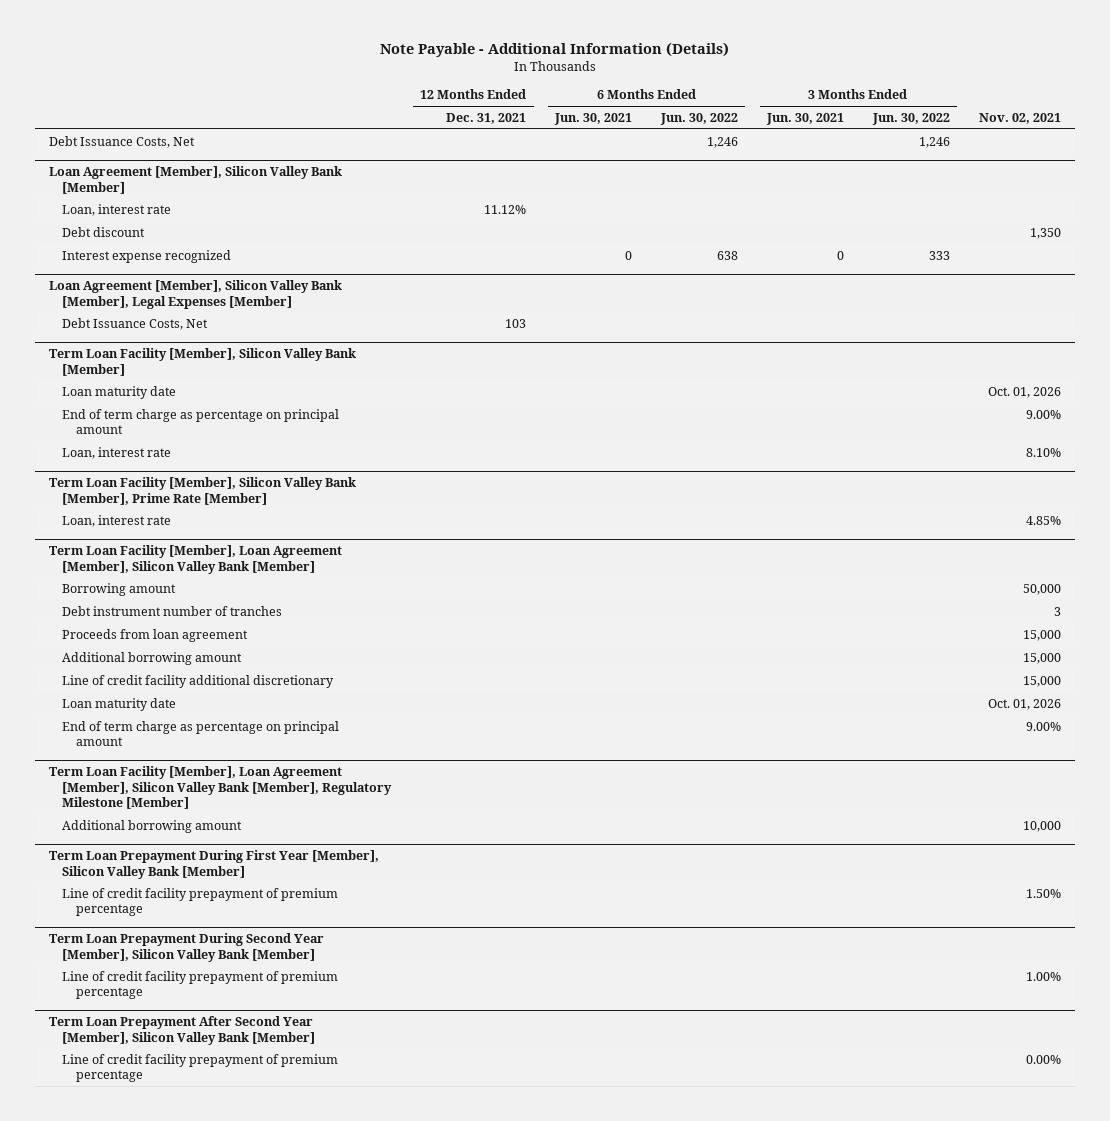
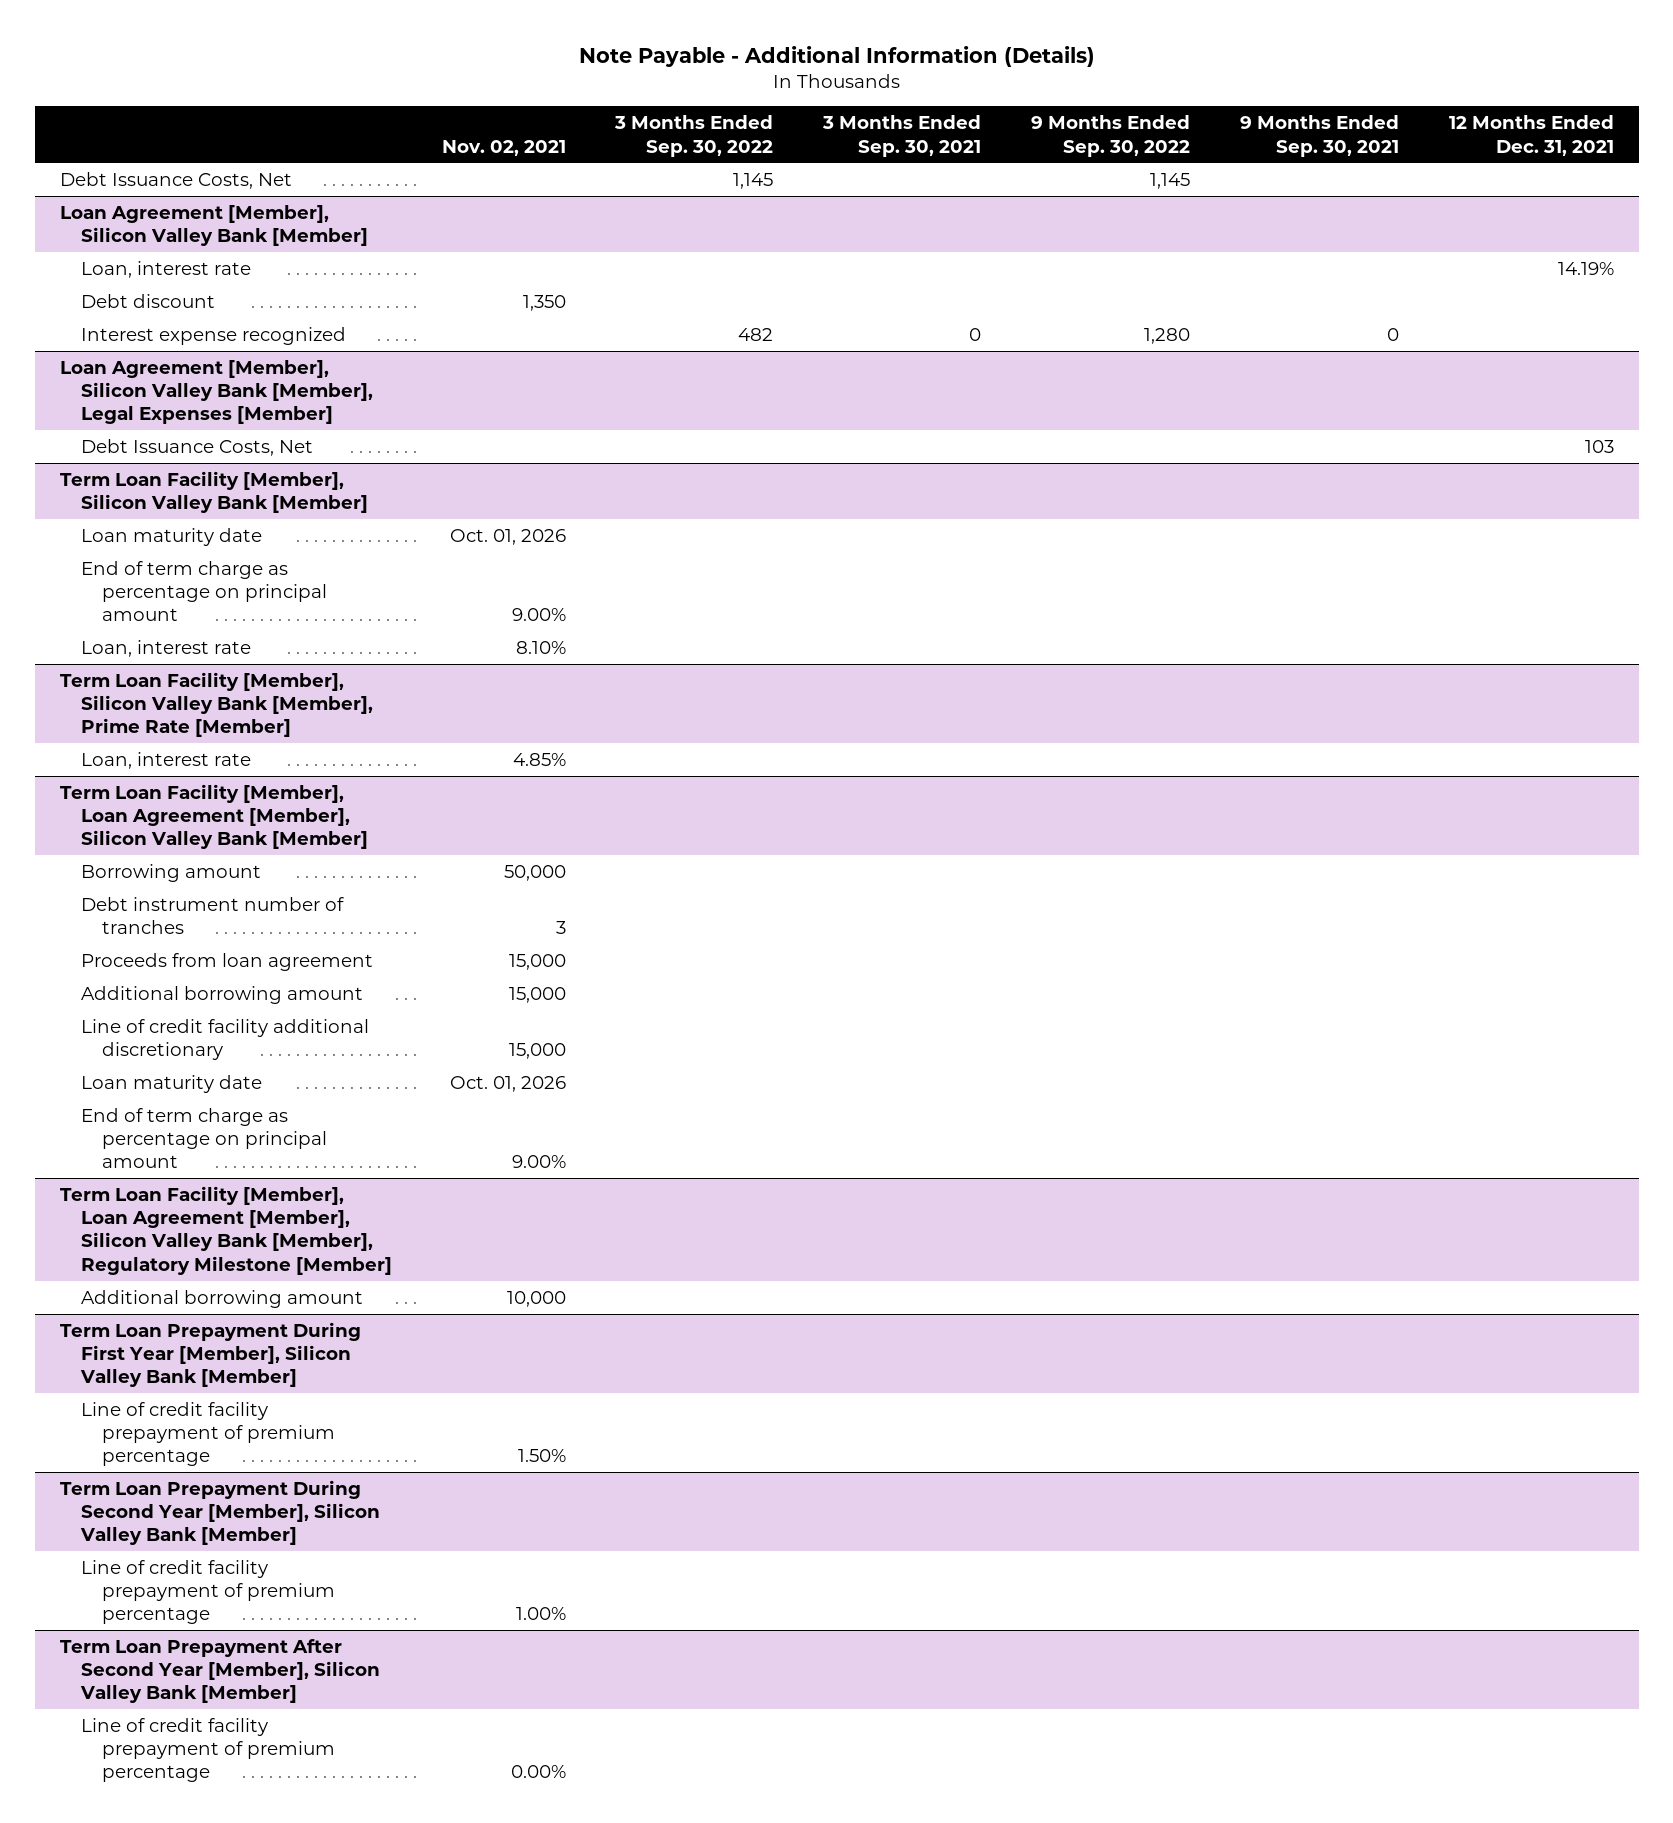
- | 12 Months Ended Dec. 31, 2021 | 6 Months Ended Jun. 30, 2021 | 6 Months Ended Jun. 30, 2022 | 3 Months Ended Jun. 30, 2021 | 3 Months Ended Jun. 30, 2022 | Nov. 02, 2021
+ | Nov. 02, 2021 | 3 Months Ended Sep. 30, 2022 | 3 Months Ended Sep. 30, 2021 | 9 Months Ended Sep. 30, 2022 | 9 Months Ended Sep. 30, 2021 | 12 Months Ended Dec. 31, 2021
@ Loan Agreement [Member], Silicon Valley Bank [Member]
- Loan, interest rate | 11.12% | | | | |
+ Loan, interest rate | | | | | | 14.19%

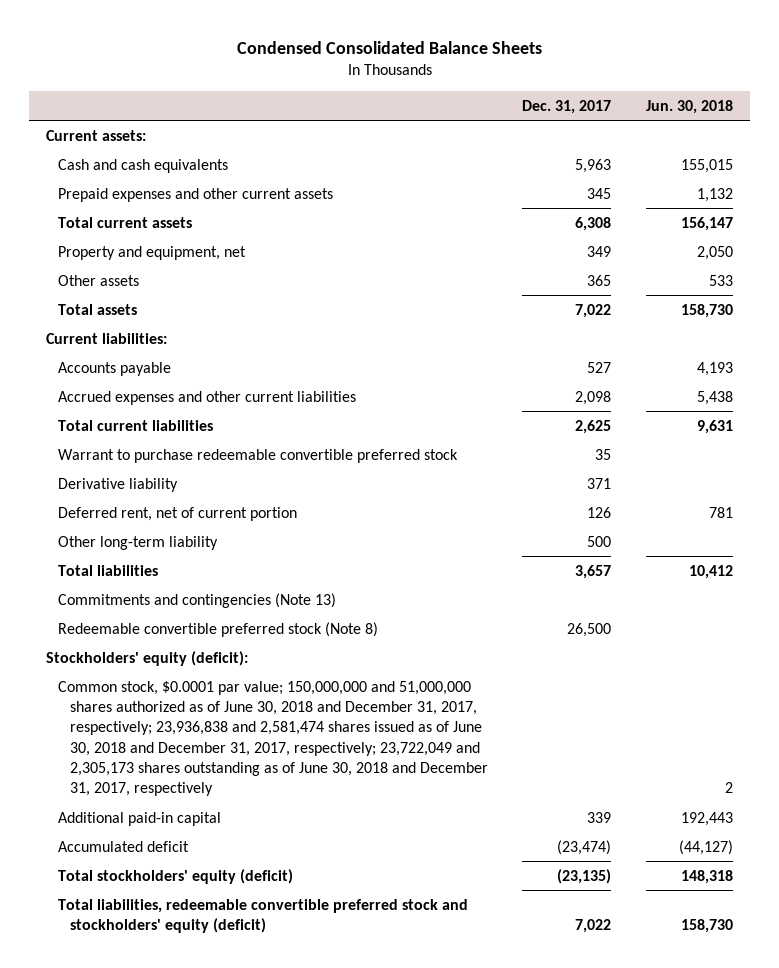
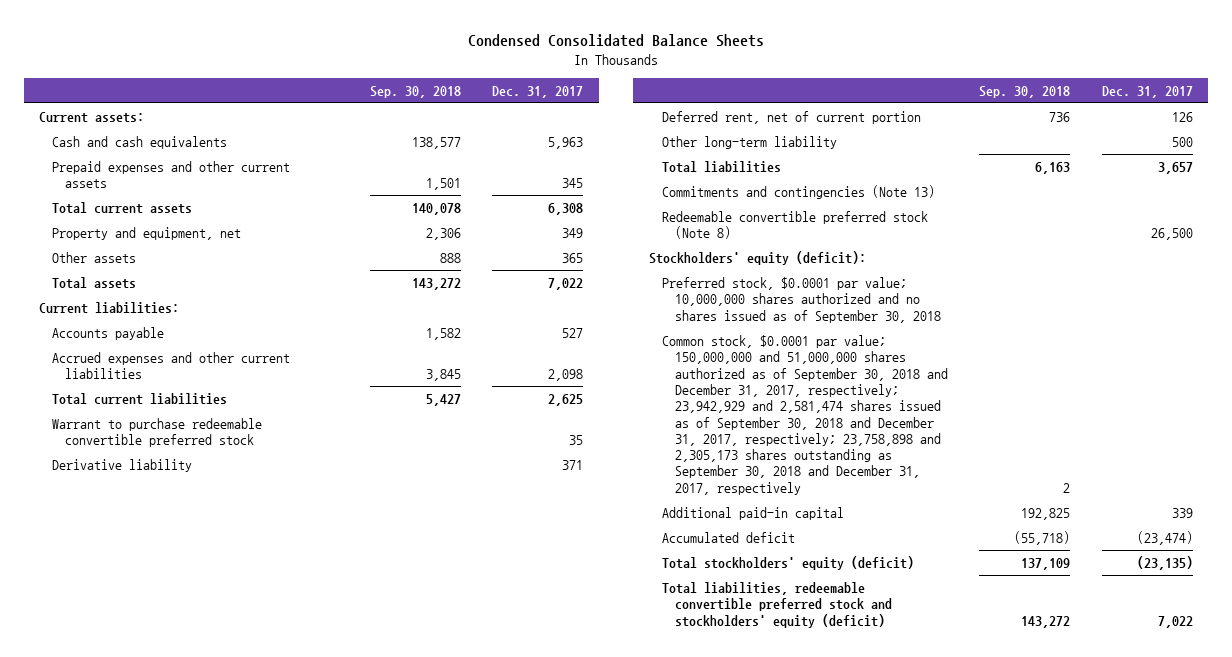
- | Dec. 31, 2017 | Jun. 30, 2018
+ | Sep. 30, 2018 | Dec. 31, 2017
- Common stock, $0.0001 par value; 150,000,000 and 51,000,000 shares authorized as of June 30, 2018 and December 31, 2017, respectively; 23,936,838 and 2,581,474 shares issued as of June 30, 2018 and December 31, 2017, respectively; 23,722,049 and 2,305,173 shares outstanding as of June 30, 2018 and December 31, 2017, respectively | | 2
+ Preferred stock, $0.0001 par value; 10,000,000 shares authorized and no shares issued as of September 30, 2018
+ Common stock, $0.0001 par value; 150,000,000 and 51,000,000 shares authorized as of September 30, 2018 and December 31, 2017, respectively; 23,942,929 and 2,581,474 shares issued as of September 30, 2018 and December 31, 2017, respectively; 23,758,898 and 2,305,173 shares outstanding as September 30, 2018 and December 31, 2017, respectively | 2 |

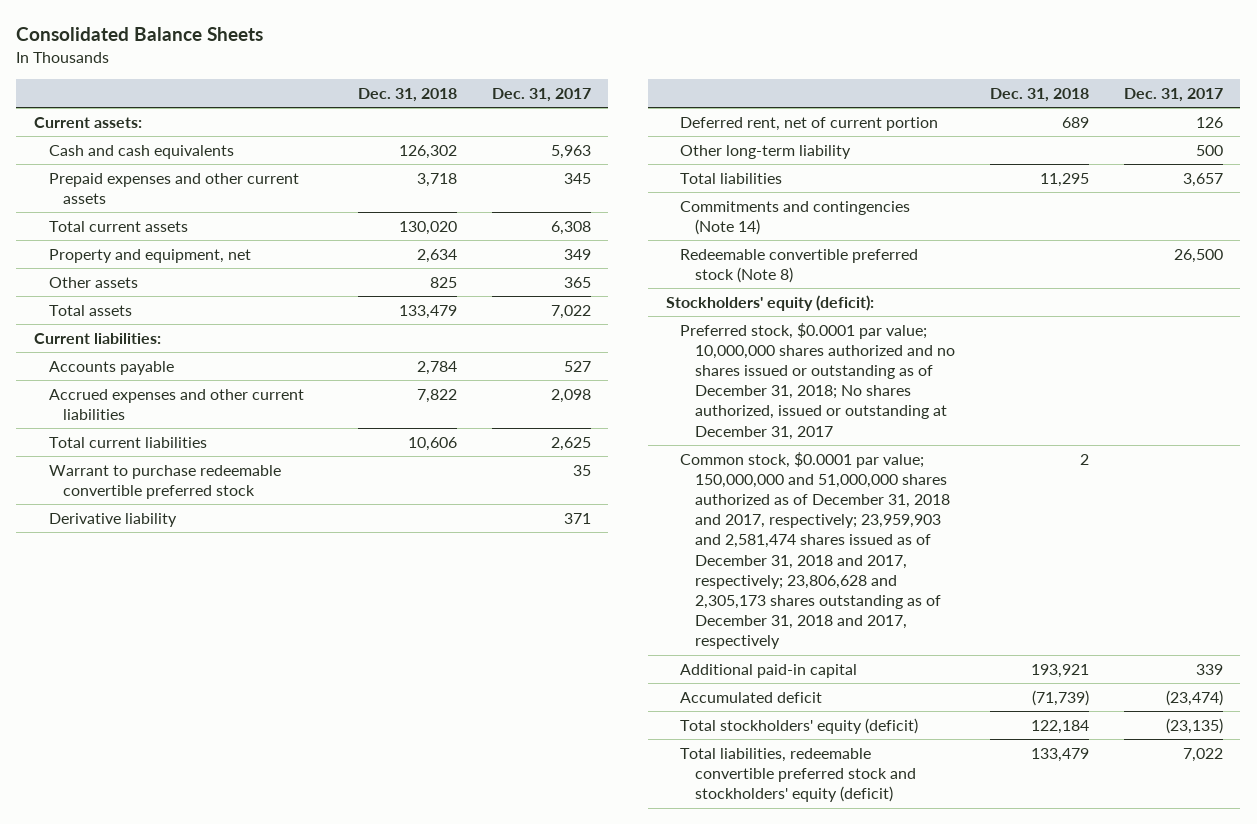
- Condensed Consolidated Balance Sheets
+ Consolidated Balance Sheets
- | Sep. 30, 2018 | Dec. 31, 2017
+ | Dec. 31, 2018 | Dec. 31, 2017
- Commitments and contingencies (Note 13)
+ Commitments and contingencies (Note 14)
- Preferred stock, $0.0001 par value; 10,000,000 shares authorized and no shares issued as of September 30, 2018
- Common stock, $0.0001 par value; 150,000,000 and 51,000,000 shares authorized as of September 30, 2018 and December 31, 2017, respectively; 23,942,929 and 2,581,474 shares issued as of September 30, 2018 and December 31, 2017, respectively; 23,758,898 and 2,305,173 shares outstanding as September 30, 2018 and December 31, 2017, respectively | 2 |
+ Preferred stock, $0.0001 par value; 10,000,000 shares authorized and no shares issued or outstanding as of December 31, 2018; No shares authorized, issued or outstanding at December 31, 2017
+ Common stock, $0.0001 par value; 150,000,000 and 51,000,000 shares authorized as of December 31, 2018 and 2017, respectively; 23,959,903 and 2,581,474 shares issued as of December 31, 2018 and 2017, respectively; 23,806,628 and 2,305,173 shares outstanding as of December 31, 2018 and 2017, respectively | 2 |

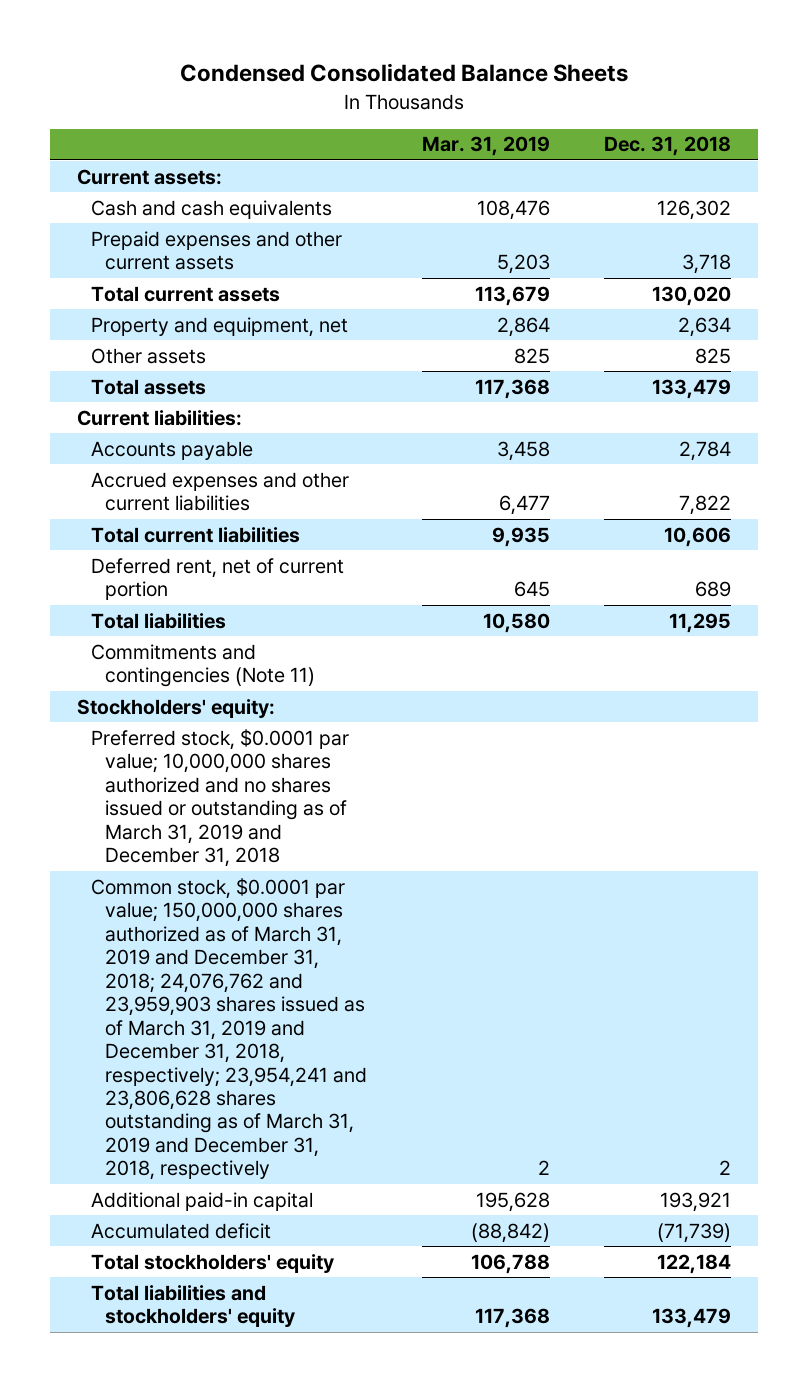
- Consolidated Balance Sheets
+ Condensed Consolidated Balance Sheets
- | Dec. 31, 2018 | Dec. 31, 2017
+ | Mar. 31, 2019 | Dec. 31, 2018
- Warrant to purchase redeemable convertible preferred stock | | 35
- Derivative liability | | 371
- Other long-term liability | | 500
- Commitments and contingencies (Note 14)
- Redeemable convertible preferred stock (Note 8) | | 26,500
- Stockholders' equity (deficit):
- Preferred stock, $0.0001 par value; 10,000,000 shares authorized and no shares issued or outstanding as of December 31, 2018; No shares authorized, issued or outstanding at December 31, 2017
- Common stock, $0.0001 par value; 150,000,000 and 51,000,000 shares authorized as of December 31, 2018 and 2017, respectively; 23,959,903 and 2,581,474 shares issued as of December 31, 2018 and 2017, respectively; 23,806,628 and 2,305,173 shares outstanding as of December 31, 2018 and 2017, respectively | 2 |
+ Commitments and contingencies (Note 11)
+ Stockholders' equity:
+ Preferred stock, $0.0001 par value; 10,000,000 shares authorized and no shares issued or outstanding as of March 31, 2019 and December 31, 2018
+ Common stock, $0.0001 par value; 150,000,000 shares authorized as of March 31, 2019 and December 31, 2018; 24,076,762 and 23,959,903 shares issued as of March 31, 2019 and December 31, 2018, respectively; 23,954,241 and 23,806,628 shares outstanding as of March 31, 2019 and December 31, 2018, respectively | 2 | 2
- Total stockholders' equity (deficit) | 122,184 | (23,135)
- Total liabilities, redeemable convertible preferred stock and stockholders' equity (deficit) | 133,479 | 7,022
+ Total stockholders' equity | 106,788 | 122,184
+ Total liabilities and stockholders' equity | 117,368 | 133,479

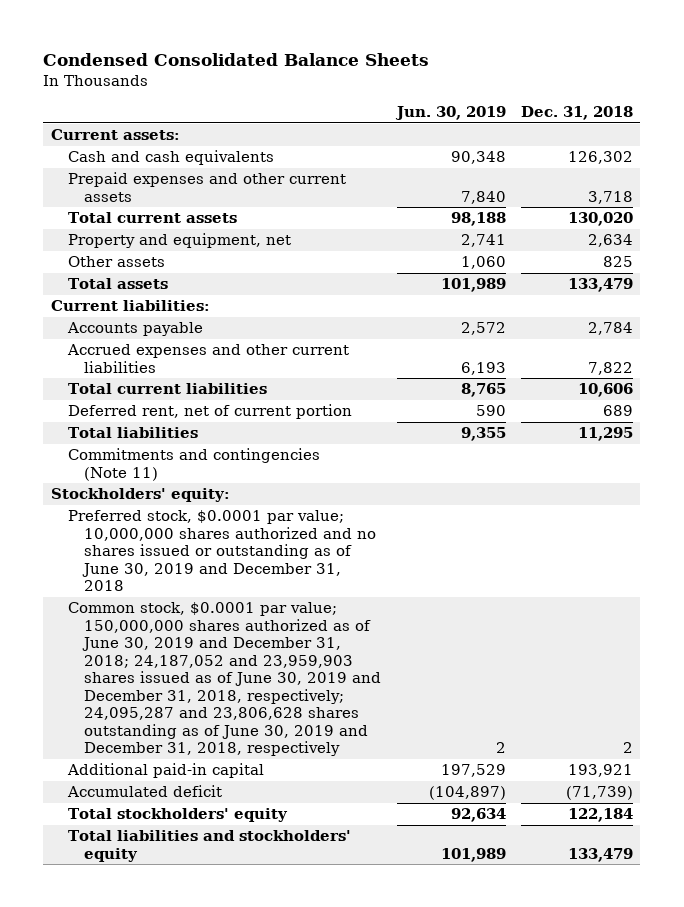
- | Mar. 31, 2019 | Dec. 31, 2018
+ | Jun. 30, 2019 | Dec. 31, 2018
- Preferred stock, $0.0001 par value; 10,000,000 shares authorized and no shares issued or outstanding as of March 31, 2019 and December 31, 2018
- Common stock, $0.0001 par value; 150,000,000 shares authorized as of March 31, 2019 and December 31, 2018; 24,076,762 and 23,959,903 shares issued as of March 31, 2019 and December 31, 2018, respectively; 23,954,241 and 23,806,628 shares outstanding as of March 31, 2019 and December 31, 2018, respectively | 2 | 2
+ Preferred stock, $0.0001 par value; 10,000,000 shares authorized and no shares issued or outstanding as of June 30, 2019 and December 31, 2018
+ Common stock, $0.0001 par value; 150,000,000 shares authorized as of June 30, 2019 and December 31, 2018; 24,187,052 and 23,959,903 shares issued as of June 30, 2019 and December 31, 2018, respectively; 24,095,287 and 23,806,628 shares outstanding as of June 30, 2019 and December 31, 2018, respectively | 2 | 2

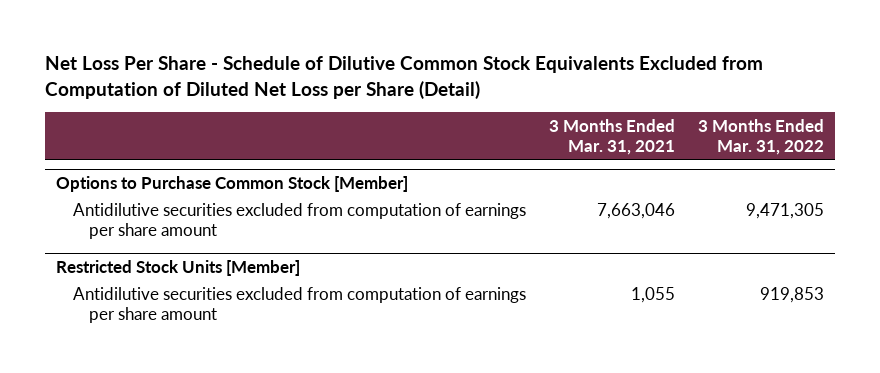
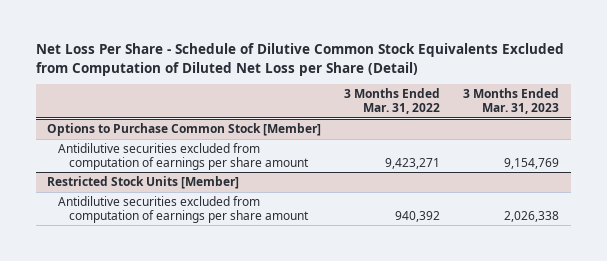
- | 3 Months Ended Mar. 31, 2021 | 3 Months Ended Mar. 31, 2022
+ | 3 Months Ended Mar. 31, 2022 | 3 Months Ended Mar. 31, 2023
@ Options to Purchase Common Stock [Member]
- Antidilutive securities excluded from computation of earnings per share amount | 7,663,046 | 9,471,305
+ Antidilutive securities excluded from computation of earnings per share amount | 9,423,271 | 9,154,769
@ Restricted Stock Units [Member]
- Antidilutive securities excluded from computation of earnings per share amount | 1,055 | 919,853
+ Antidilutive securities excluded from computation of earnings per share amount | 940,392 | 2,026,338

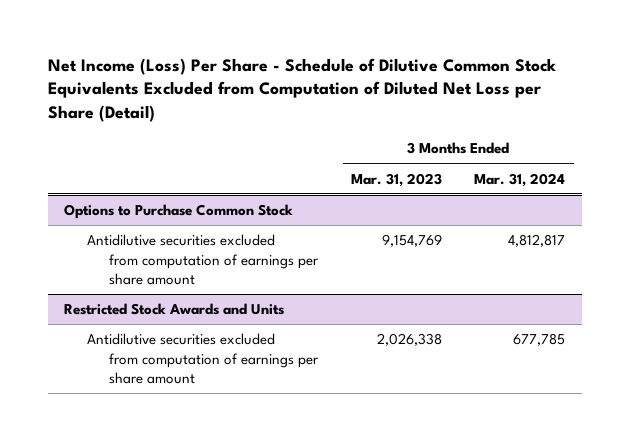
- Net Loss Per Share - Schedule of Dilutive Common Stock Equivalents Excluded from Computation of Diluted Net Loss per Share (Detail)
+ Net Income (Loss) Per Share - Schedule of Dilutive Common Stock Equivalents Excluded from Computation of Diluted Net Loss per Share (Detail)
- | 3 Months Ended Mar. 31, 2022 | 3 Months Ended Mar. 31, 2023
+ | 3 Months Ended Mar. 31, 2023 | 3 Months Ended Mar. 31, 2024
- Options to Purchase Common Stock [Member]
+ Options to Purchase Common Stock
- Restricted Stock Units [Member]
+ Restricted Stock Awards and Units

